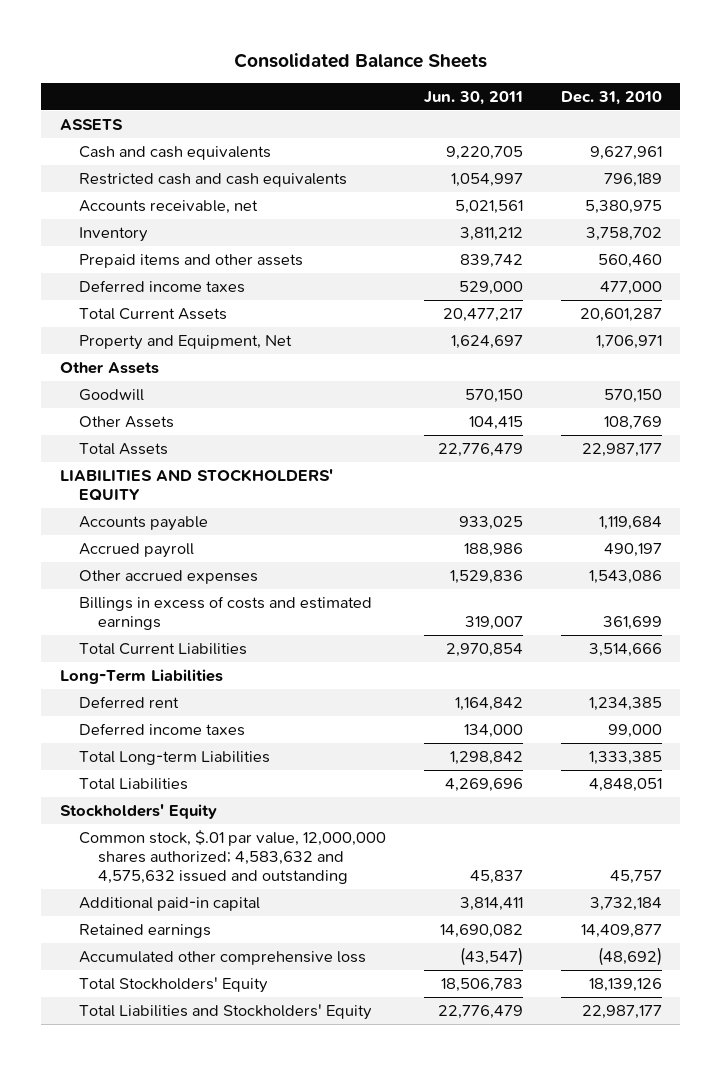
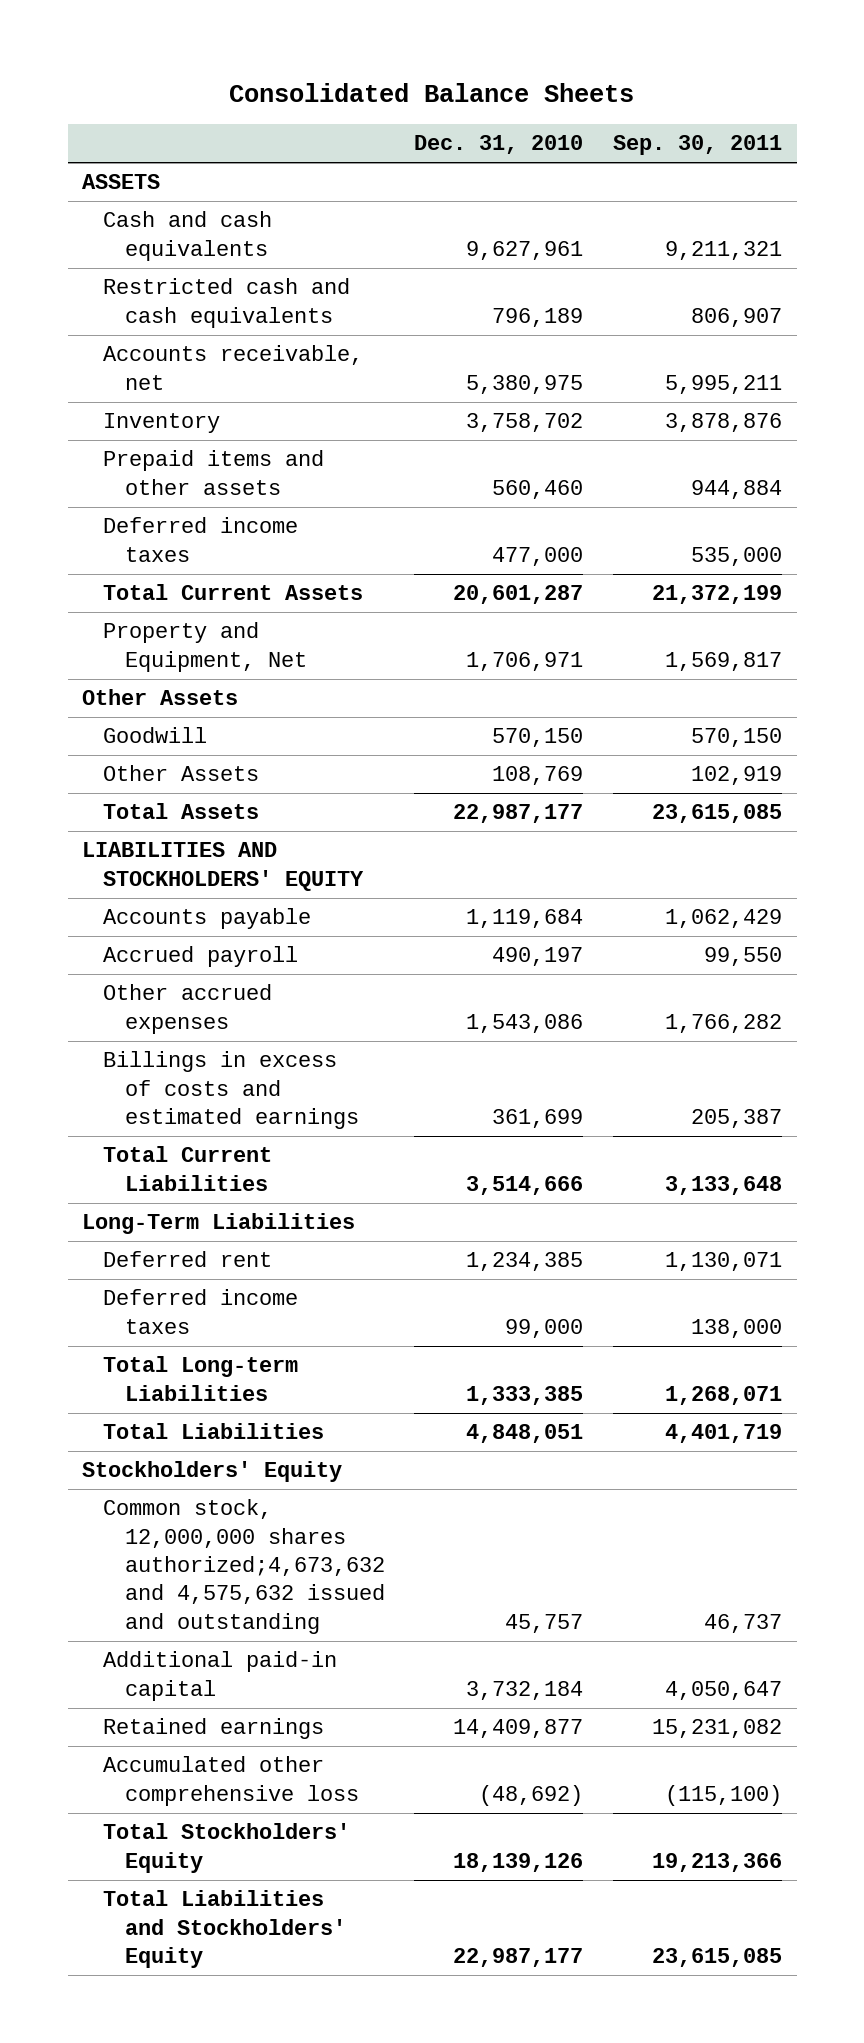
- | Jun. 30, 2011 | Dec. 31, 2010
+ | Dec. 31, 2010 | Sep. 30, 2011
- Common stock, $.01 par value, 12,000,000 shares authorized; 4,583,632 and 4,575,632 issued and outstanding | 45,837 | 45,757
+ Common stock, 12,000,000 shares authorized;4,673,632 and 4,575,632 issued and outstanding | 45,757 | 46,737

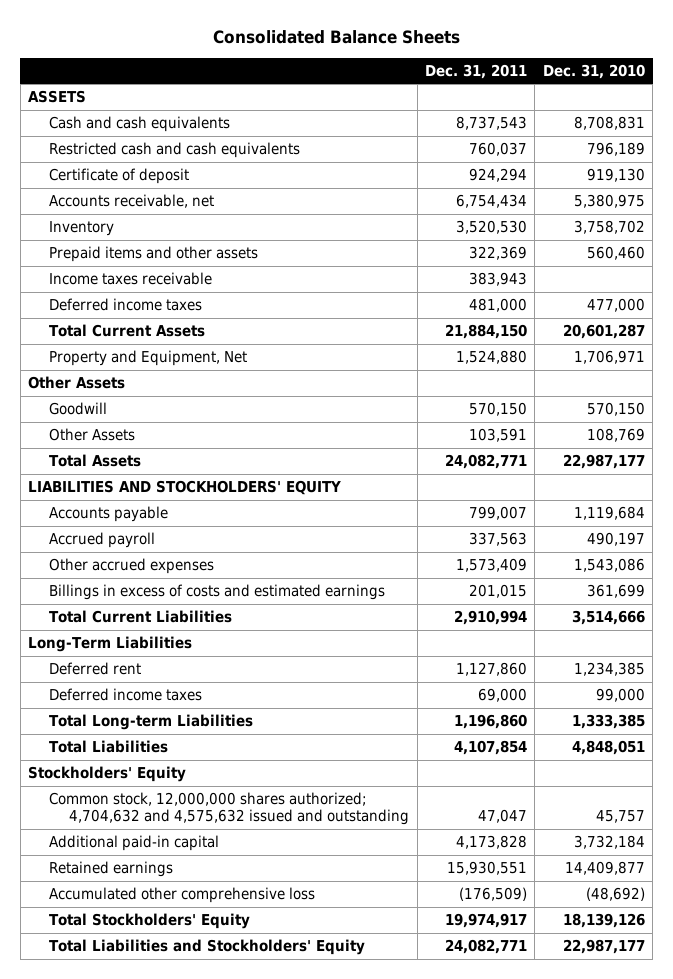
- | Dec. 31, 2010 | Sep. 30, 2011
+ | Dec. 31, 2011 | Dec. 31, 2010
- Cash and cash equivalents | 9,627,961 | 9,211,321
+ Cash and cash equivalents | 8,737,543 | 8,708,831
+ Certificate of deposit | 924,294 | 919,130
+ Income taxes receivable | 383,943 |
- Common stock, 12,000,000 shares authorized;4,673,632 and 4,575,632 issued and outstanding | 45,757 | 46,737
+ Common stock, 12,000,000 shares authorized; 4,704,632 and 4,575,632 issued and outstanding | 47,047 | 45,757

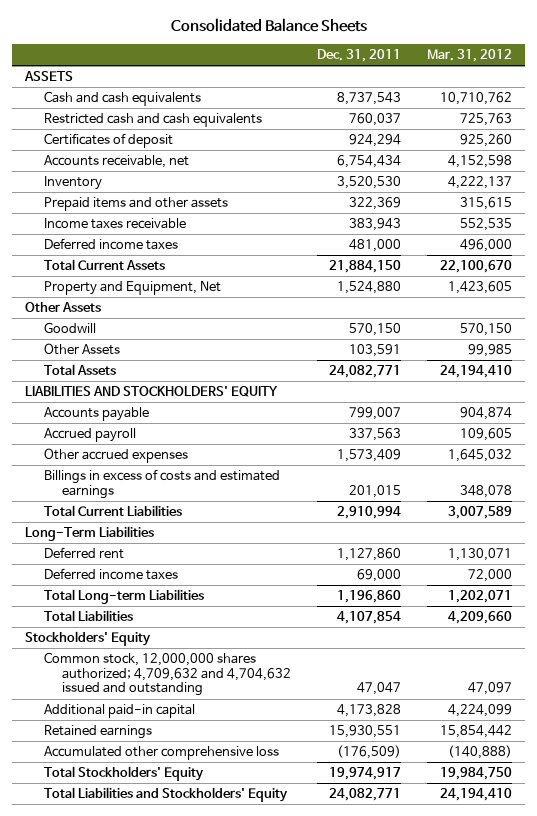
- | Dec. 31, 2011 | Dec. 31, 2010
+ | Dec. 31, 2011 | Mar. 31, 2012
- Certificate of deposit | 924,294 | 919,130
+ Certificates of deposit | 924,294 | 925,260
- Common stock, 12,000,000 shares authorized; 4,704,632 and 4,575,632 issued and outstanding | 47,047 | 45,757
+ Common stock, 12,000,000 shares authorized; 4,709,632 and 4,704,632 issued and outstanding | 47,047 | 47,097

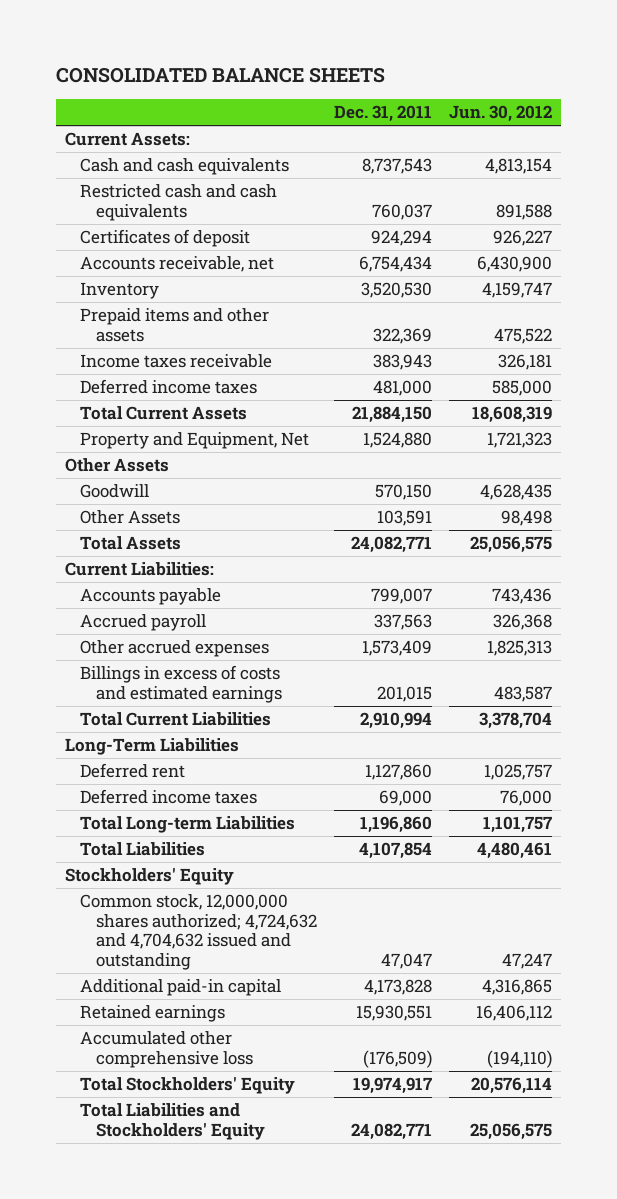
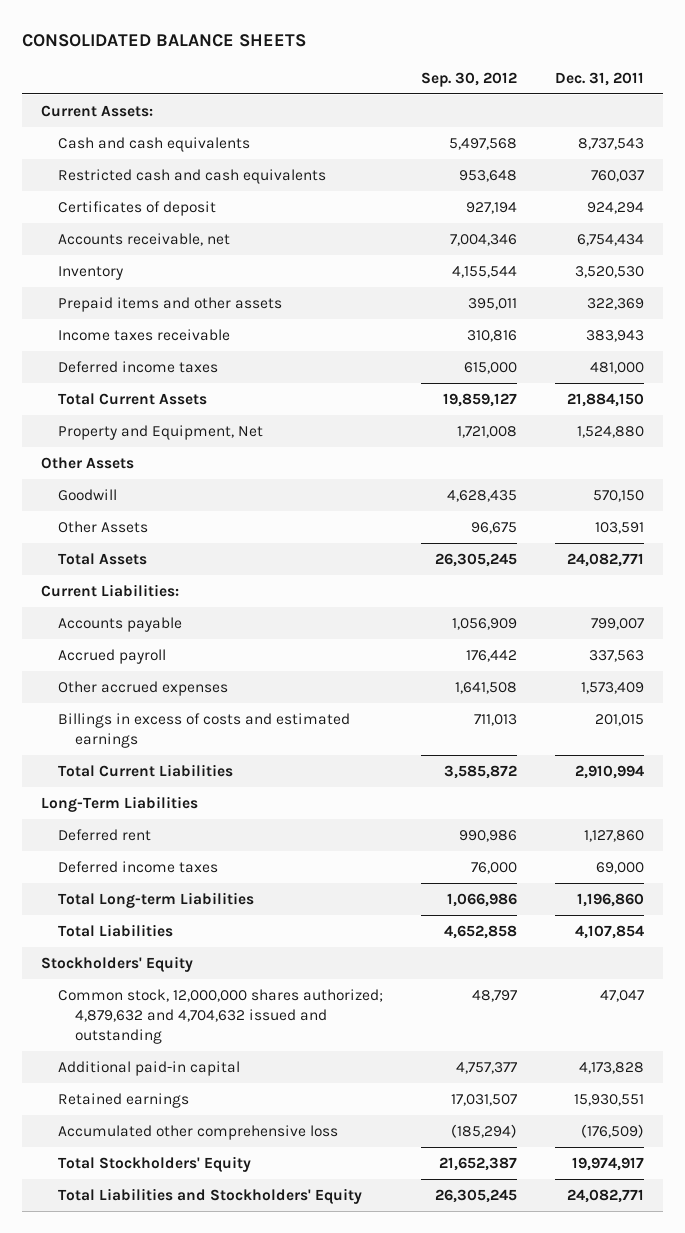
- | Dec. 31, 2011 | Jun. 30, 2012
+ | Sep. 30, 2012 | Dec. 31, 2011
- Common stock, 12,000,000 shares authorized; 4,724,632 and 4,704,632 issued and outstanding | 47,047 | 47,247
+ Common stock, 12,000,000 shares authorized; 4,879,632 and 4,704,632 issued and outstanding | 48,797 | 47,047

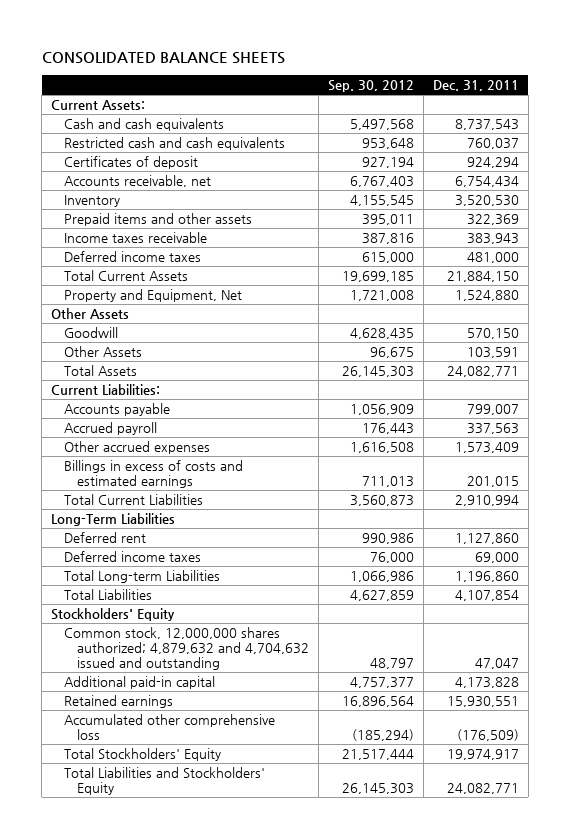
- Accounts receivable, net | 7,004,346 | 6,754,434
- Inventory | 4,155,544 | 3,520,530
+ Accounts receivable, net | 6,767,403 | 6,754,434
+ Inventory | 4,155,545 | 3,520,530
- Income taxes receivable | 310,816 | 383,943
+ Income taxes receivable | 387,816 | 383,943
- Total Current Assets | 19,859,127 | 21,884,150
+ Total Current Assets | 19,699,185 | 21,884,150
- Total Assets | 26,305,245 | 24,082,771
+ Total Assets | 26,145,303 | 24,082,771
- Accrued payroll | 176,442 | 337,563
- Other accrued expenses | 1,641,508 | 1,573,409
+ Accrued payroll | 176,443 | 337,563
+ Other accrued expenses | 1,616,508 | 1,573,409
- Total Current Liabilities | 3,585,872 | 2,910,994
+ Total Current Liabilities | 3,560,873 | 2,910,994
- Total Liabilities | 4,652,858 | 4,107,854
+ Total Liabilities | 4,627,859 | 4,107,854
- Retained earnings | 17,031,507 | 15,930,551
+ Retained earnings | 16,896,564 | 15,930,551
- Total Stockholders' Equity | 21,652,387 | 19,974,917
- Total Liabilities and Stockholders' Equity | 26,305,245 | 24,082,771
+ Total Stockholders' Equity | 21,517,444 | 19,974,917
+ Total Liabilities and Stockholders' Equity | 26,145,303 | 24,082,771

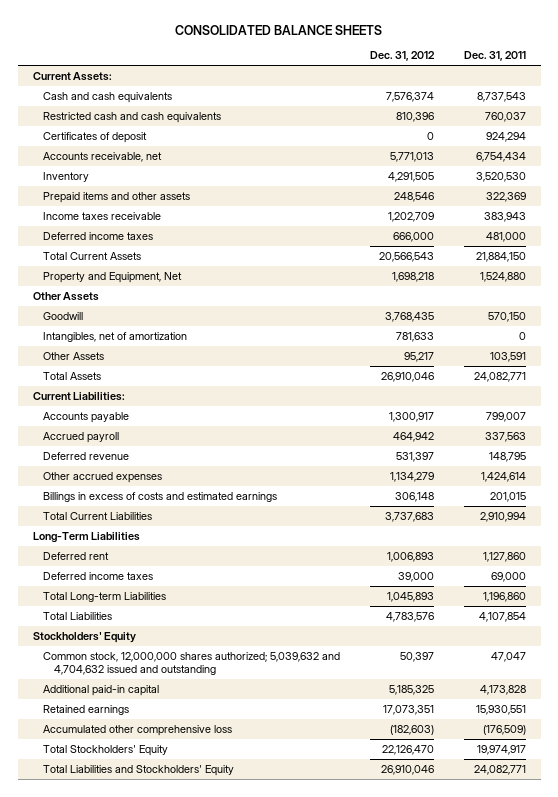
- | Sep. 30, 2012 | Dec. 31, 2011
+ | Dec. 31, 2012 | Dec. 31, 2011
+ Intangibles, net of amortization | 781,633 | 0
- Other accrued expenses | 1,616,508 | 1,573,409
+ Deferred revenue | 531,397 | 148,795
+ Other accrued expenses | 1,134,279 | 1,424,614
- Common stock, 12,000,000 shares authorized; 4,879,632 and 4,704,632 issued and outstanding | 48,797 | 47,047
+ Common stock, 12,000,000 shares authorized; 5,039,632 and 4,704,632 issued and outstanding | 50,397 | 47,047

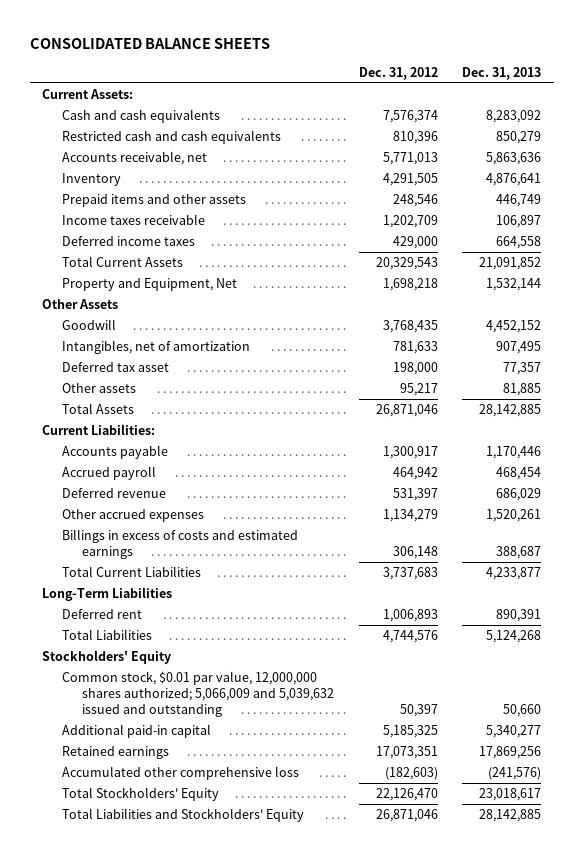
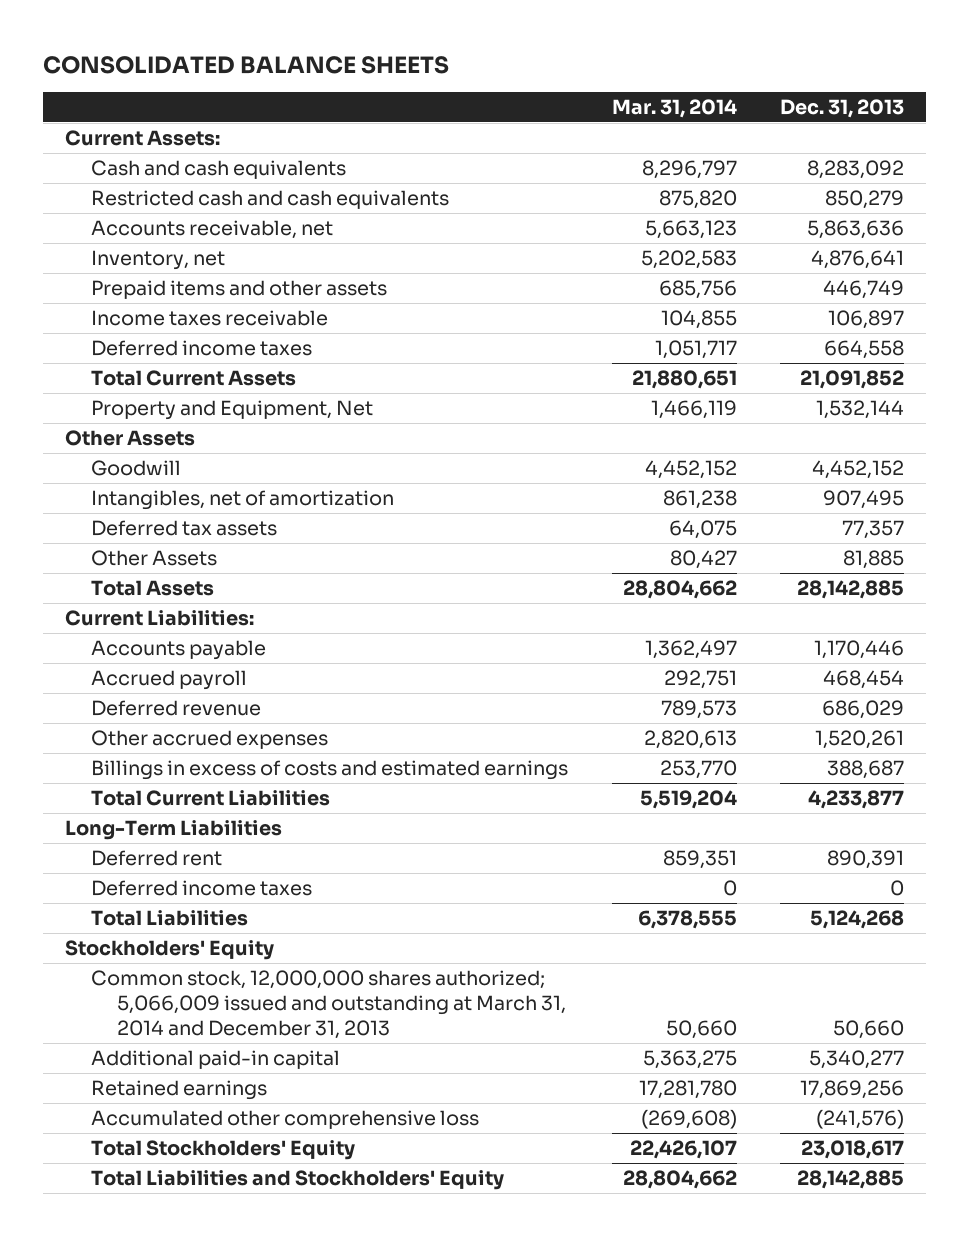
- | Dec. 31, 2012 | Dec. 31, 2013
+ | Mar. 31, 2014 | Dec. 31, 2013
- Inventory | 4,291,505 | 4,876,641
+ Inventory, net | 5,202,583 | 4,876,641
- Deferred tax asset | 198,000 | 77,357
- Other assets | 95,217 | 81,885
+ Deferred tax assets | 64,075 | 77,357
+ Other Assets | 80,427 | 81,885
+ Deferred income taxes | 0 | 0
- Common stock, $0.01 par value, 12,000,000 shares authorized; 5,066,009 and 5,039,632 issued and outstanding | 50,397 | 50,660
+ Common stock, 12,000,000 shares authorized; 5,066,009 issued and outstanding at March 31, 2014 and December 31, 2013 | 50,660 | 50,660

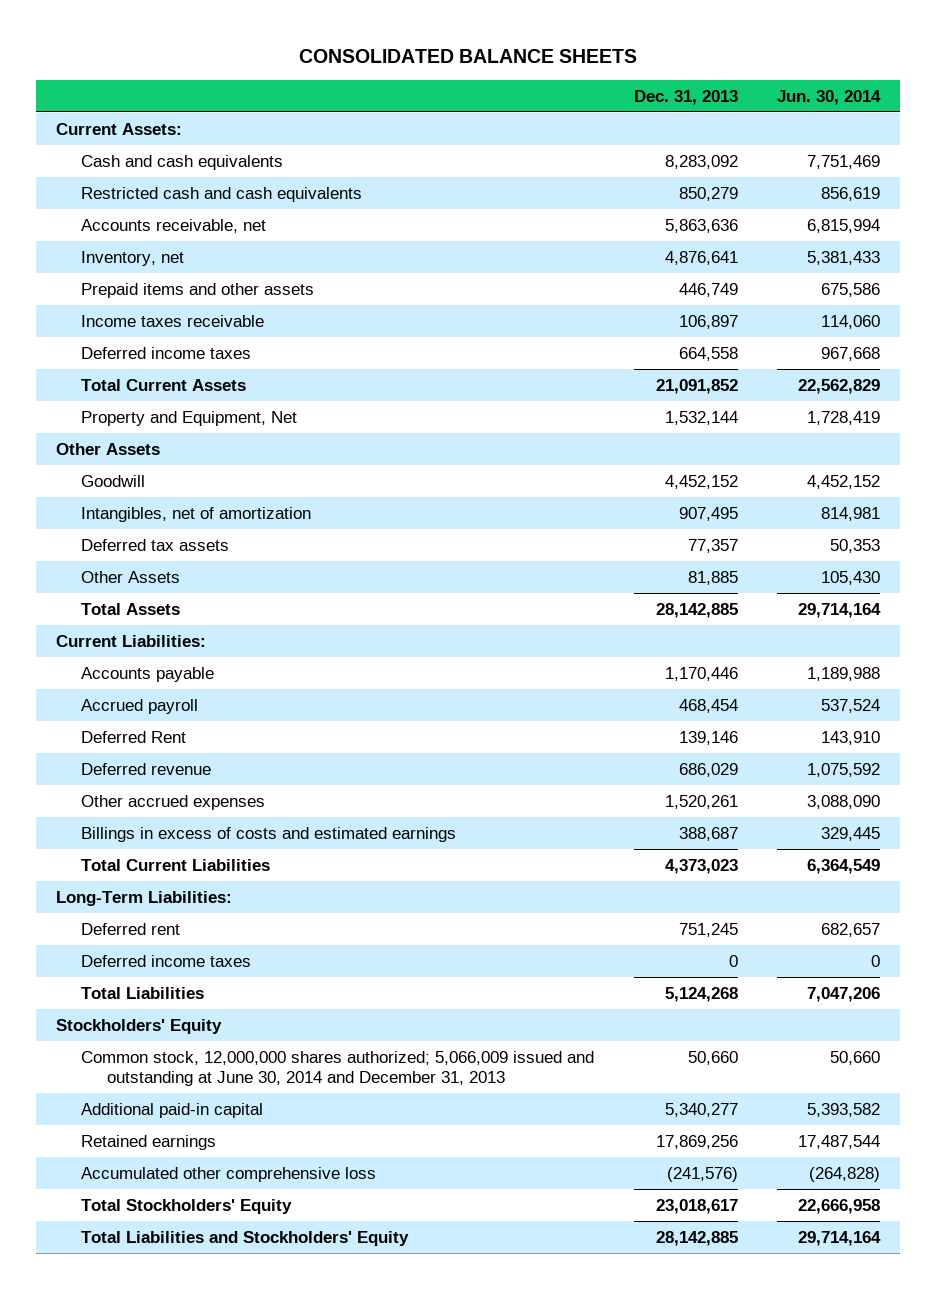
- | Mar. 31, 2014 | Dec. 31, 2013
+ | Dec. 31, 2013 | Jun. 30, 2014
+ Deferred Rent | 139,146 | 143,910
- Total Current Liabilities | 5,519,204 | 4,233,877
- Long-Term Liabilities
- Deferred rent | 859,351 | 890,391
+ Total Current Liabilities | 4,373,023 | 6,364,549
+ Long-Term Liabilities:
+ Deferred rent | 751,245 | 682,657
- Common stock, 12,000,000 shares authorized; 5,066,009 issued and outstanding at March 31, 2014 and December 31, 2013 | 50,660 | 50,660
+ Common stock, 12,000,000 shares authorized; 5,066,009 issued and outstanding at June 30, 2014 and December 31, 2013 | 50,660 | 50,660

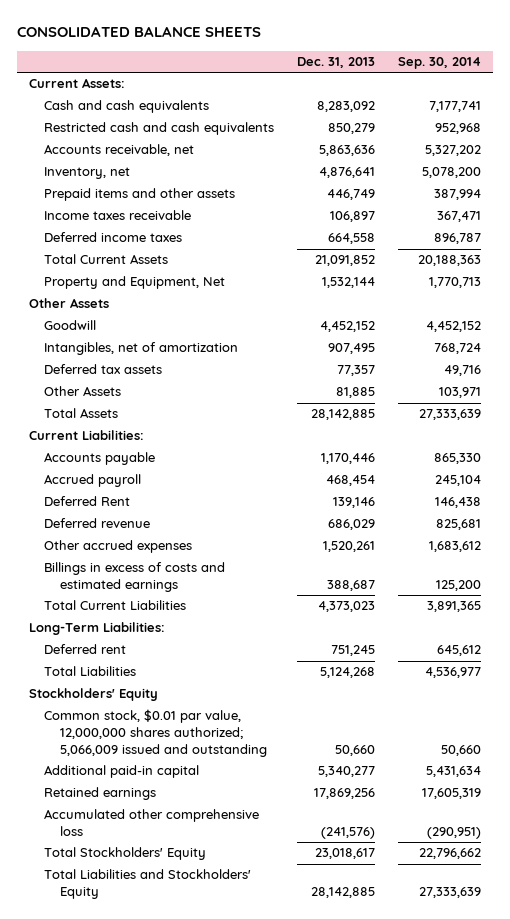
- | Dec. 31, 2013 | Jun. 30, 2014
+ | Dec. 31, 2013 | Sep. 30, 2014
- Deferred income taxes | 0 | 0
- Common stock, 12,000,000 shares authorized; 5,066,009 issued and outstanding at June 30, 2014 and December 31, 2013 | 50,660 | 50,660
+ Common stock, $0.01 par value, 12,000,000 shares authorized; 5,066,009 issued and outstanding | 50,660 | 50,660

